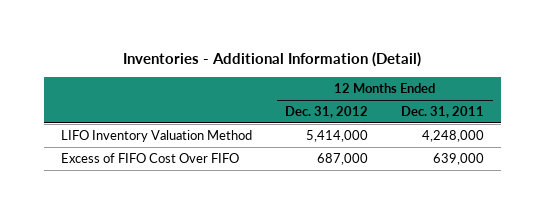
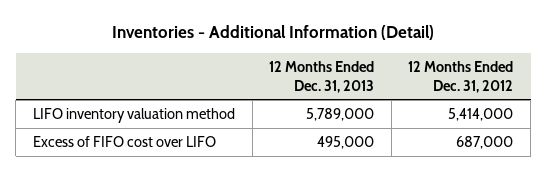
- | 12 Months Ended Dec. 31, 2012 | 12 Months Ended Dec. 31, 2011
+ | 12 Months Ended Dec. 31, 2013 | 12 Months Ended Dec. 31, 2012
- LIFO Inventory Valuation Method | 5,414,000 | 4,248,000
- Excess of FIFO Cost Over FIFO | 687,000 | 639,000
+ LIFO inventory valuation method | 5,789,000 | 5,414,000
+ Excess of FIFO cost over LIFO | 495,000 | 687,000

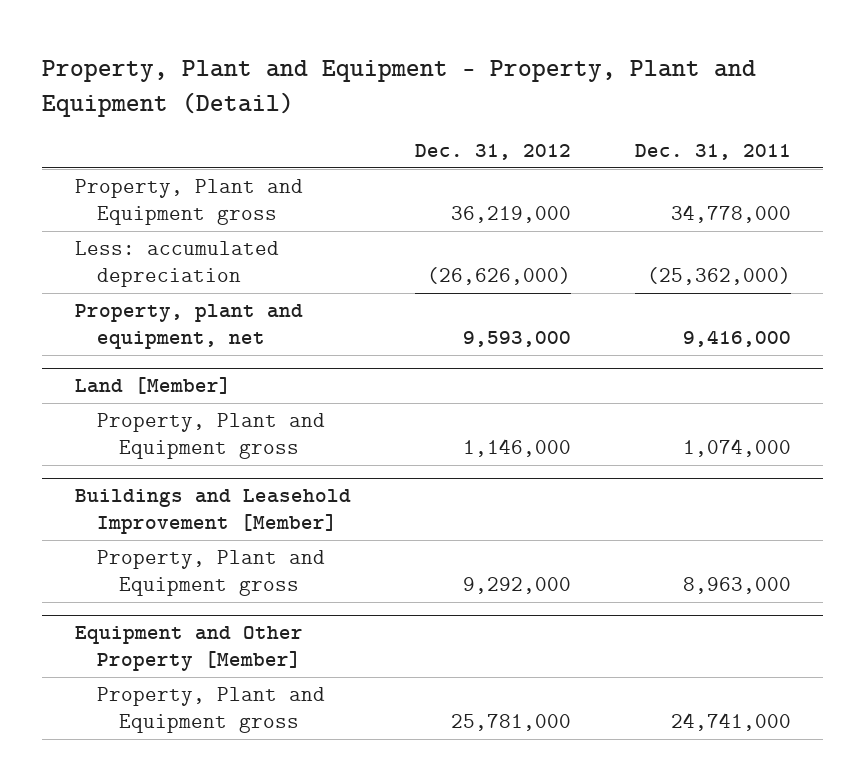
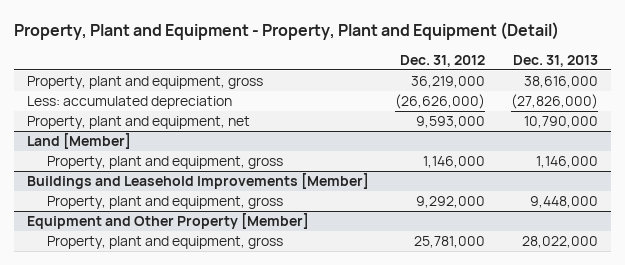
- | Dec. 31, 2012 | Dec. 31, 2011
+ | Dec. 31, 2012 | Dec. 31, 2013
- Property, Plant and Equipment gross | 36,219,000 | 34,778,000
+ Property, plant and equipment, gross | 36,219,000 | 38,616,000
@ Land [Member]
- Property, Plant and Equipment gross | 1,146,000 | 1,074,000
- Buildings and Leasehold Improvement [Member]
- Property, Plant and Equipment gross | 9,292,000 | 8,963,000
@ Land [Member]
+ Property, plant and equipment, gross | 1,146,000 | 1,146,000
+ Buildings and Leasehold Improvements [Member]
+ Property, plant and equipment, gross | 9,292,000 | 9,448,000
@ Equipment and Other Property [Member]
- Property, Plant and Equipment gross | 25,781,000 | 24,741,000
+ Property, plant and equipment, gross | 25,781,000 | 28,022,000

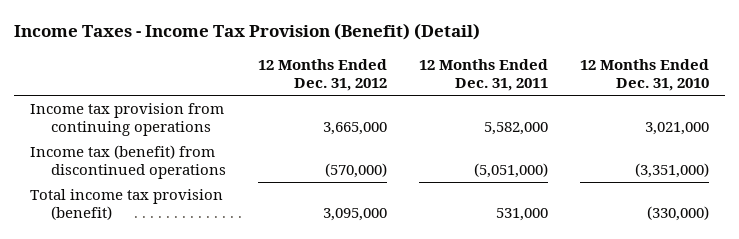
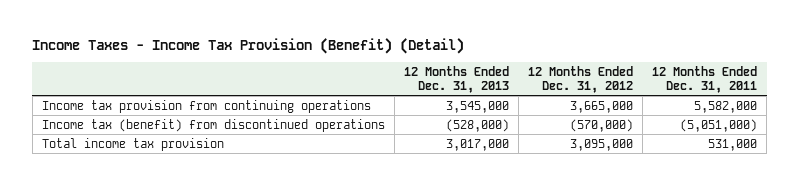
- | 12 Months Ended Dec. 31, 2012 | 12 Months Ended Dec. 31, 2011 | 12 Months Ended Dec. 31, 2010
+ | 12 Months Ended Dec. 31, 2013 | 12 Months Ended Dec. 31, 2012 | 12 Months Ended Dec. 31, 2011
- Total income tax provision (benefit) | 3,095,000 | 531,000 | (330,000)
+ Total income tax provision | 3,017,000 | 3,095,000 | 531,000

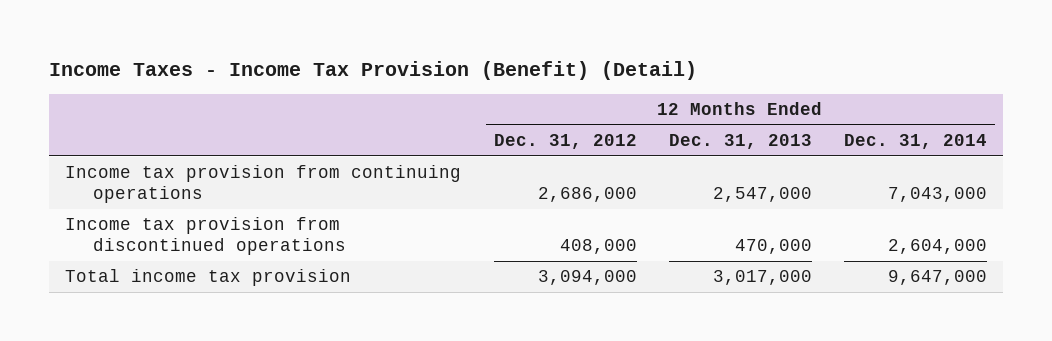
- | 12 Months Ended Dec. 31, 2013 | 12 Months Ended Dec. 31, 2012 | 12 Months Ended Dec. 31, 2011
+ | 12 Months Ended Dec. 31, 2012 | 12 Months Ended Dec. 31, 2013 | 12 Months Ended Dec. 31, 2014
- Income tax provision from continuing operations | 3,545,000 | 3,665,000 | 5,582,000
- Income tax (benefit) from discontinued operations | (528,000) | (570,000) | (5,051,000)
- Total income tax provision | 3,017,000 | 3,095,000 | 531,000
+ Income tax provision from continuing operations | 2,686,000 | 2,547,000 | 7,043,000
+ Income tax provision from discontinued operations | 408,000 | 470,000 | 2,604,000
+ Total income tax provision | 3,094,000 | 3,017,000 | 9,647,000

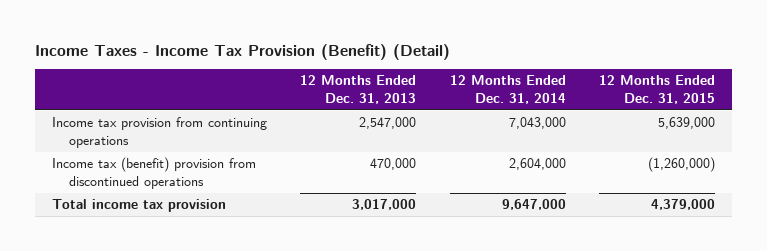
- | 12 Months Ended Dec. 31, 2012 | 12 Months Ended Dec. 31, 2013 | 12 Months Ended Dec. 31, 2014
+ | 12 Months Ended Dec. 31, 2013 | 12 Months Ended Dec. 31, 2014 | 12 Months Ended Dec. 31, 2015
- Income tax provision from discontinued operations | 408,000 | 470,000 | 2,604,000
+ Income tax (benefit) provision from discontinued operations | 470,000 | 2,604,000 | (1,260,000)

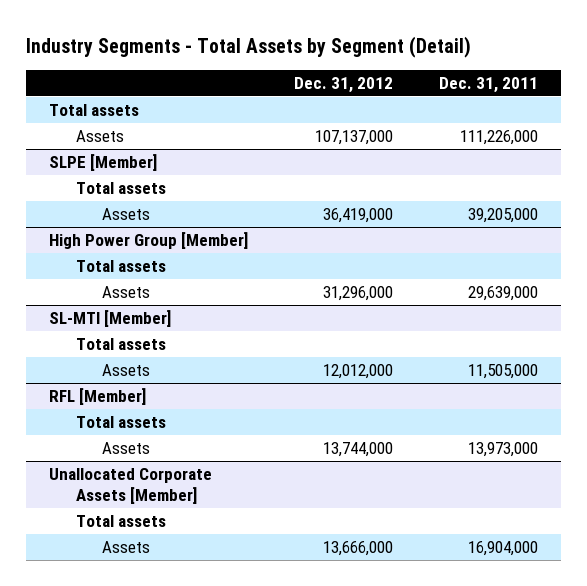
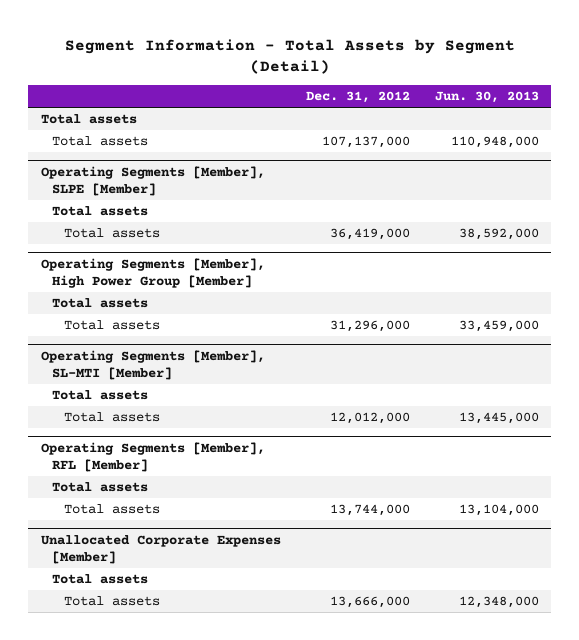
- Industry Segments - Total Assets by Segment (Detail)
+ Segment Information - Total Assets by Segment (Detail)
- | Dec. 31, 2012 | Dec. 31, 2011
+ | Dec. 31, 2012 | Jun. 30, 2013
- Assets | 107,137,000 | 111,226,000
- SLPE [Member]
+ Total assets | 107,137,000 | 110,948,000
+ Operating Segments [Member], SLPE [Member]
- Assets | 36,419,000 | 39,205,000
- High Power Group [Member]
+ Total assets | 36,419,000 | 38,592,000
+ Operating Segments [Member], High Power Group [Member]
- Assets | 31,296,000 | 29,639,000
- SL-MTI [Member]
+ Total assets | 31,296,000 | 33,459,000
+ Operating Segments [Member], SL-MTI [Member]
- Assets | 12,012,000 | 11,505,000
- RFL [Member]
+ Total assets | 12,012,000 | 13,445,000
+ Operating Segments [Member], RFL [Member]
- Assets | 13,744,000 | 13,973,000
- Unallocated Corporate Assets [Member]
+ Total assets | 13,744,000 | 13,104,000
+ Unallocated Corporate Expenses [Member]
- Assets | 13,666,000 | 16,904,000
+ Total assets | 13,666,000 | 12,348,000

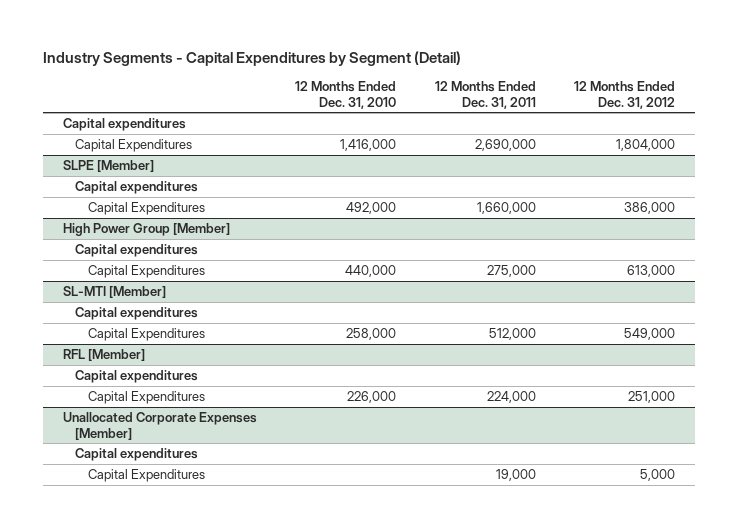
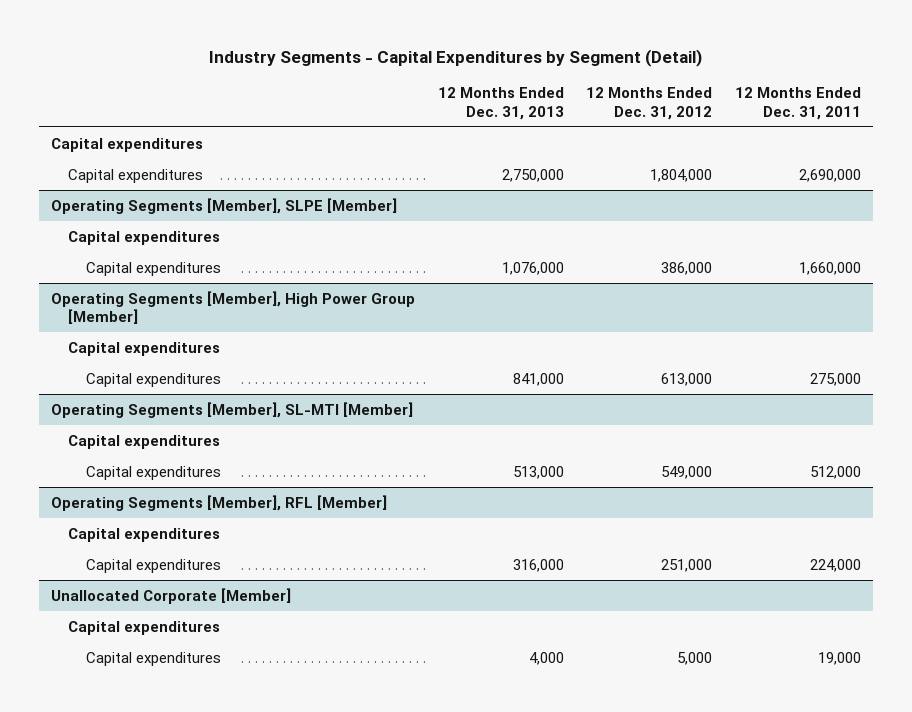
- | 12 Months Ended Dec. 31, 2010 | 12 Months Ended Dec. 31, 2011 | 12 Months Ended Dec. 31, 2012
+ | 12 Months Ended Dec. 31, 2013 | 12 Months Ended Dec. 31, 2012 | 12 Months Ended Dec. 31, 2011
- Capital Expenditures | 1,416,000 | 2,690,000 | 1,804,000
- SLPE [Member]
+ Capital expenditures | 2,750,000 | 1,804,000 | 2,690,000
+ Operating Segments [Member], SLPE [Member]
- Capital Expenditures | 492,000 | 1,660,000 | 386,000
- High Power Group [Member]
+ Capital expenditures | 1,076,000 | 386,000 | 1,660,000
+ Operating Segments [Member], High Power Group [Member]
- Capital Expenditures | 440,000 | 275,000 | 613,000
- SL-MTI [Member]
+ Capital expenditures | 841,000 | 613,000 | 275,000
+ Operating Segments [Member], SL-MTI [Member]
- Capital Expenditures | 258,000 | 512,000 | 549,000
- RFL [Member]
+ Capital expenditures | 513,000 | 549,000 | 512,000
+ Operating Segments [Member], RFL [Member]
- Capital Expenditures | 226,000 | 224,000 | 251,000
- Unallocated Corporate Expenses [Member]
+ Capital expenditures | 316,000 | 251,000 | 224,000
+ Unallocated Corporate [Member]
- Capital Expenditures | | 19,000 | 5,000
+ Capital expenditures | 4,000 | 5,000 | 19,000

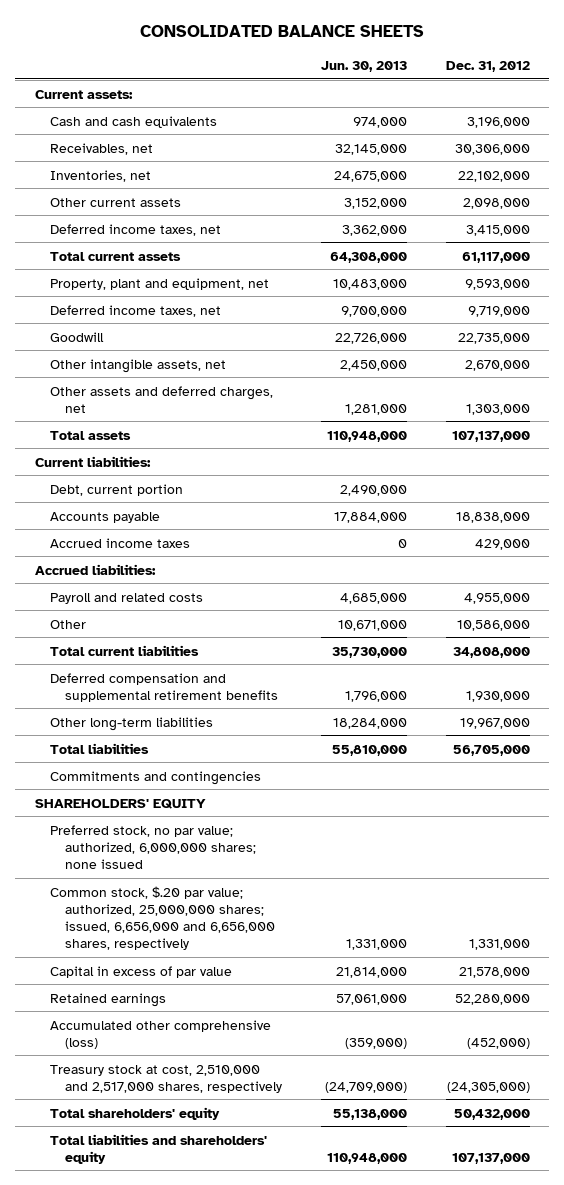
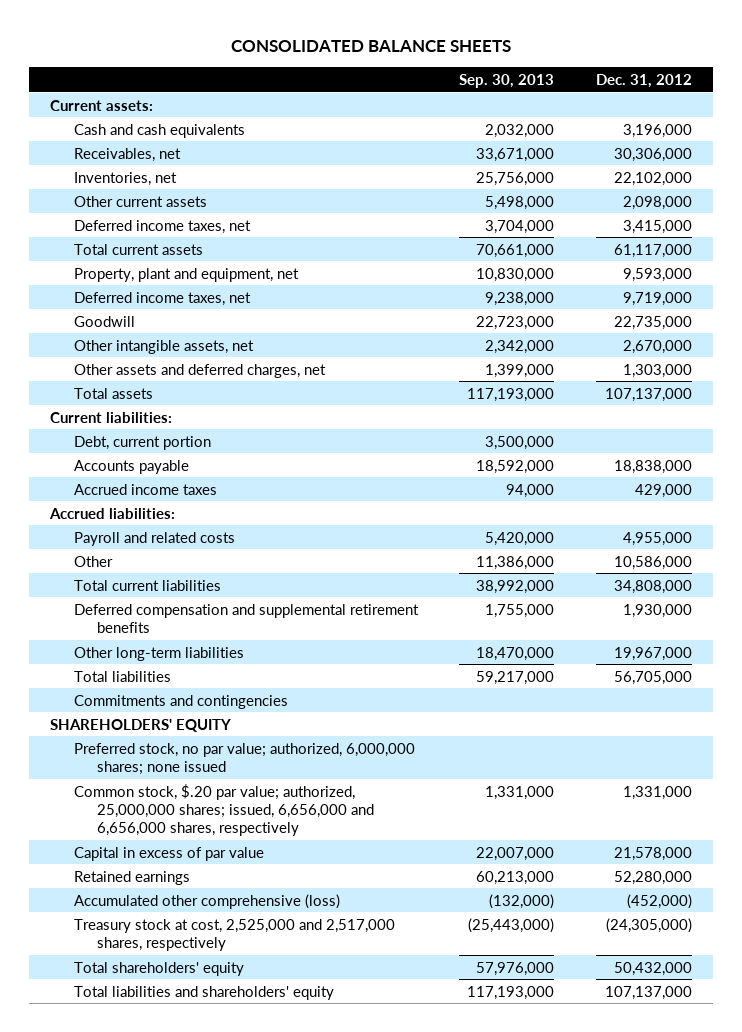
- | Jun. 30, 2013 | Dec. 31, 2012
+ | Sep. 30, 2013 | Dec. 31, 2012
- Treasury stock at cost, 2,510,000 and 2,517,000 shares, respectively | (24,709,000) | (24,305,000)
+ Treasury stock at cost, 2,525,000 and 2,517,000 shares, respectively | (25,443,000) | (24,305,000)

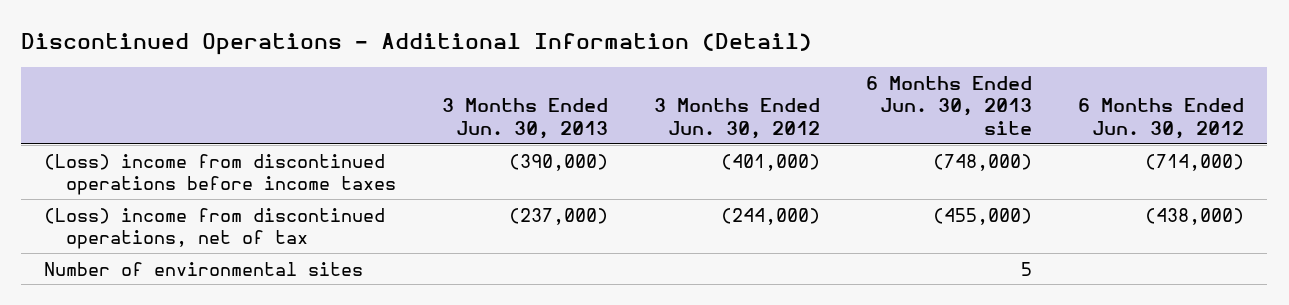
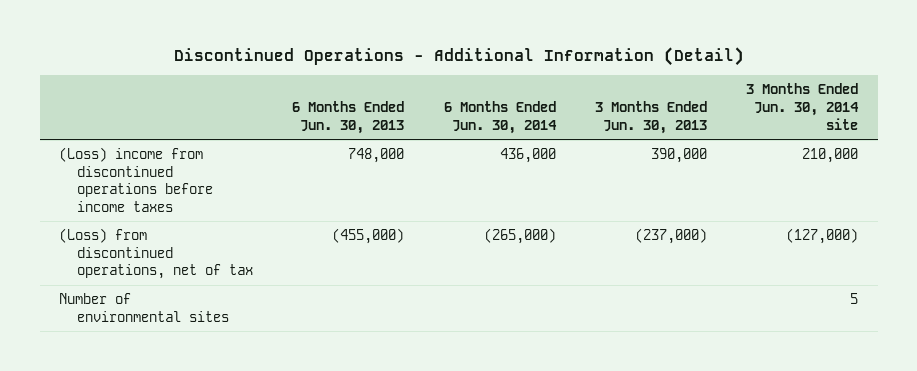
- | 3 Months Ended Jun. 30, 2013 | 3 Months Ended Jun. 30, 2012 | 6 Months Ended Jun. 30, 2013 site | 6 Months Ended Jun. 30, 2012
+ | 6 Months Ended Jun. 30, 2013 | 6 Months Ended Jun. 30, 2014 | 3 Months Ended Jun. 30, 2013 | 3 Months Ended Jun. 30, 2014 site
- (Loss) income from discontinued operations before income taxes | (390,000) | (401,000) | (748,000) | (714,000)
- (Loss) income from discontinued operations, net of tax | (237,000) | (244,000) | (455,000) | (438,000)
+ (Loss) income from discontinued operations before income taxes | 748,000 | 436,000 | 390,000 | 210,000
+ (Loss) from discontinued operations, net of tax | (455,000) | (265,000) | (237,000) | (127,000)

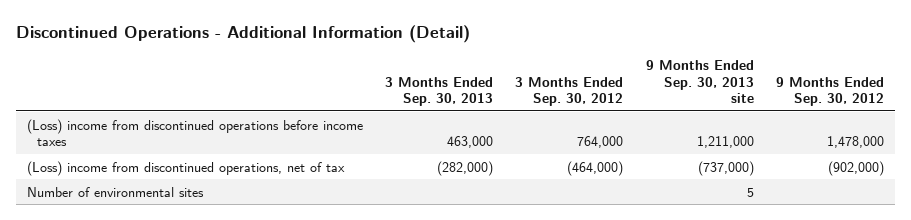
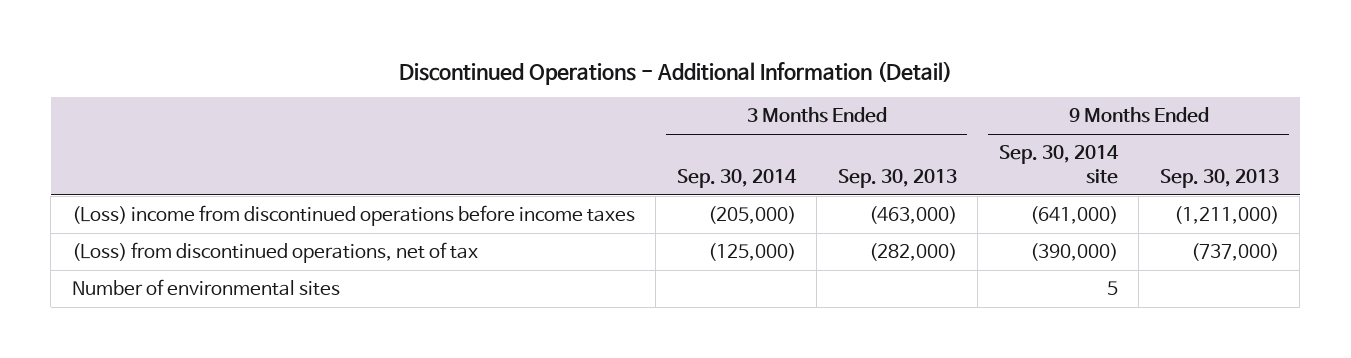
- | 3 Months Ended Sep. 30, 2013 | 3 Months Ended Sep. 30, 2012 | 9 Months Ended Sep. 30, 2013 site | 9 Months Ended Sep. 30, 2012
+ | 3 Months Ended Sep. 30, 2014 | 3 Months Ended Sep. 30, 2013 | 9 Months Ended Sep. 30, 2014 site | 9 Months Ended Sep. 30, 2013
- (Loss) income from discontinued operations before income taxes | 463,000 | 764,000 | 1,211,000 | 1,478,000
- (Loss) income from discontinued operations, net of tax | (282,000) | (464,000) | (737,000) | (902,000)
+ (Loss) income from discontinued operations before income taxes | (205,000) | (463,000) | (641,000) | (1,211,000)
+ (Loss) from discontinued operations, net of tax | (125,000) | (282,000) | (390,000) | (737,000)

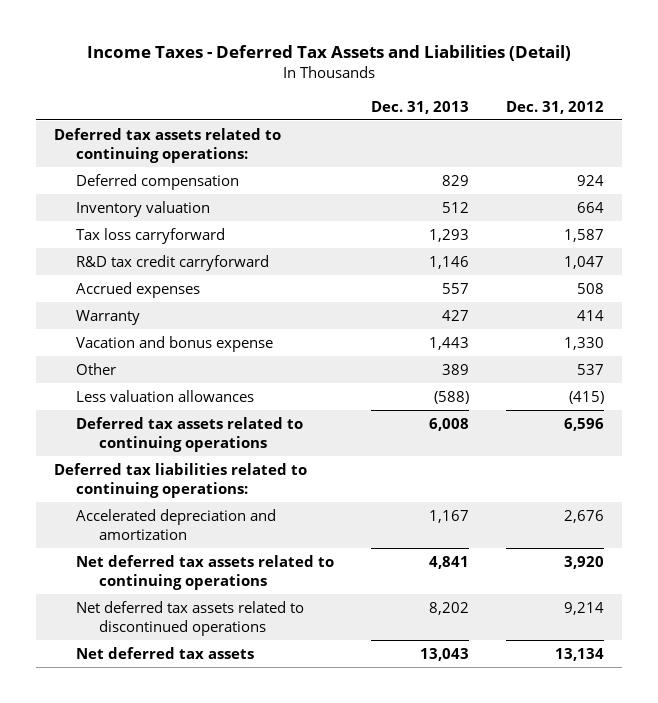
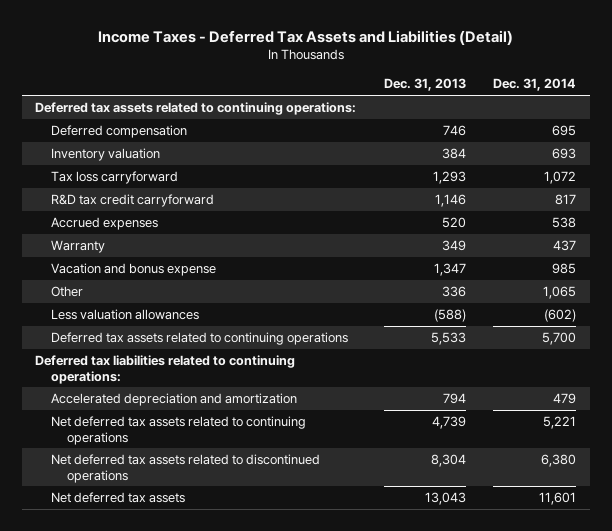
- | Dec. 31, 2013 | Dec. 31, 2012
+ | Dec. 31, 2013 | Dec. 31, 2014
- Deferred compensation | 829 | 924
- Inventory valuation | 512 | 664
+ Deferred compensation | 746 | 695
+ Inventory valuation | 384 | 693
- Accrued expenses | 557 | 508
- Warranty | 427 | 414
- Vacation and bonus expense | 1,443 | 1,330
- Other | 389 | 537
+ Accrued expenses | 520 | 538
+ Warranty | 349 | 437
+ Vacation and bonus expense | 1,347 | 985
+ Other | 336 | 1,065
- Deferred tax assets related to continuing operations | 6,008 | 6,596
+ Deferred tax assets related to continuing operations | 5,533 | 5,700
- Accelerated depreciation and amortization | 1,167 | 2,676
- Net deferred tax assets related to continuing operations | 4,841 | 3,920
- Net deferred tax assets related to discontinued operations | 8,202 | 9,214
+ Accelerated depreciation and amortization | 794 | 479
+ Net deferred tax assets related to continuing operations | 4,739 | 5,221
+ Net deferred tax assets related to discontinued operations | 8,304 | 6,380

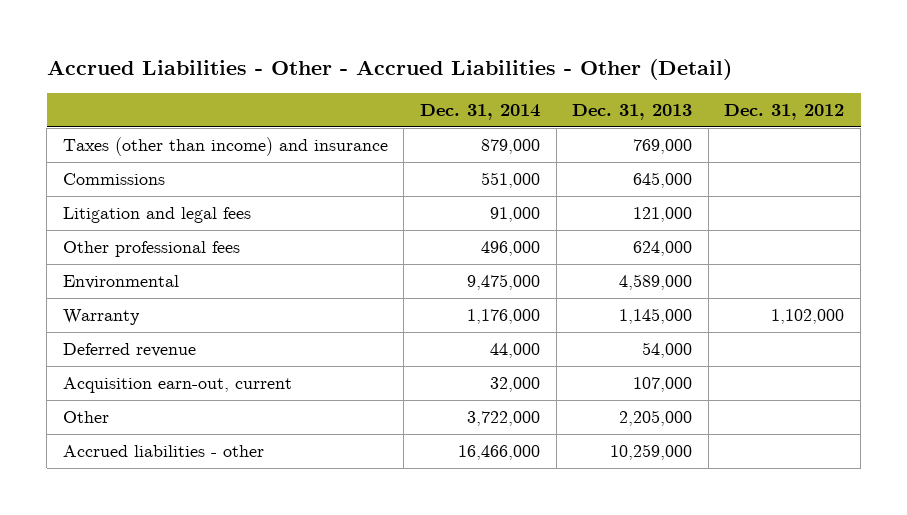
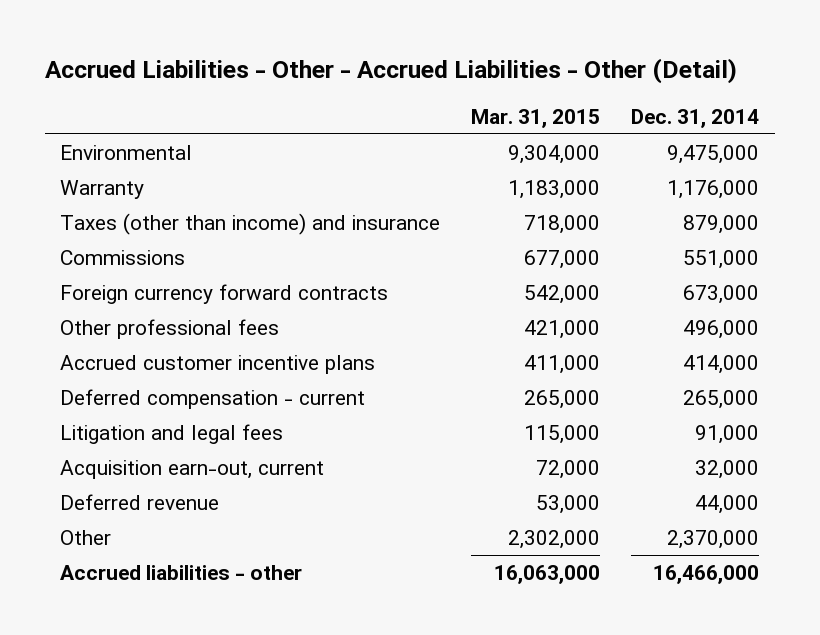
- | Dec. 31, 2014 | Dec. 31, 2013 | Dec. 31, 2012
+ | Mar. 31, 2015 | Dec. 31, 2014
moved up: Environmental | 9,304,000 | 9,475,000
moved up: Warranty | 1,183,000 | 1,176,000
+ Foreign currency forward contracts | 542,000 | 673,000
+ Accrued customer incentive plans | 411,000 | 414,000
+ Deferred compensation - current | 265,000 | 265,000
moved down: Litigation and legal fees | 115,000 | 91,000
- Other | 3,722,000 | 2,205,000 |
moved down: Deferred revenue | 53,000 | 44,000
+ Other | 2,302,000 | 2,370,000

